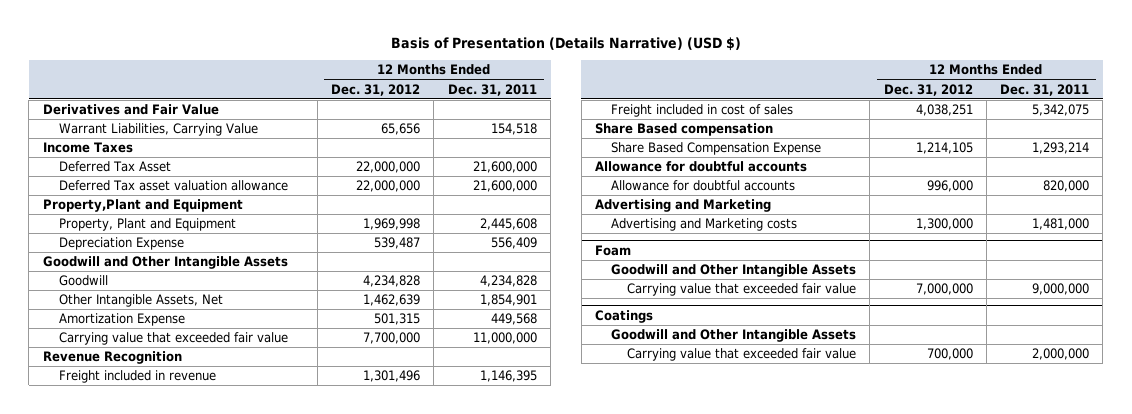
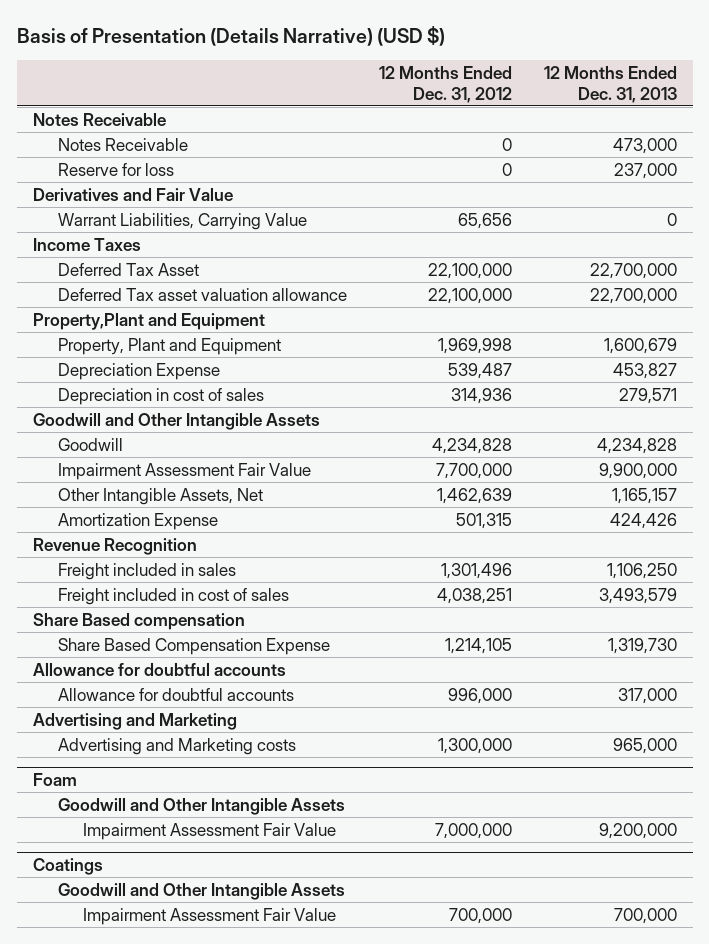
- | 12 Months Ended Dec. 31, 2012 | 12 Months Ended Dec. 31, 2011
+ | 12 Months Ended Dec. 31, 2012 | 12 Months Ended Dec. 31, 2013
+ Notes Receivable
+ Notes Receivable | 0 | 473,000
+ Reserve for loss | 0 | 237,000
- Deferred Tax Asset | 22,000,000 | 21,600,000
- Deferred Tax asset valuation allowance | 22,000,000 | 21,600,000
+ Deferred Tax Asset | 22,100,000 | 22,700,000
+ Deferred Tax asset valuation allowance | 22,100,000 | 22,700,000
+ Depreciation in cost of sales | 314,936 | 279,571
+ Impairment Assessment Fair Value | 7,700,000 | 9,900,000
- Carrying value that exceeded fair value | 7,700,000 | 11,000,000
- Freight included in revenue | 1,301,496 | 1,146,395
+ Freight included in sales | 1,301,496 | 1,106,250
@ Foam
- Carrying value that exceeded fair value | 7,000,000 | 9,000,000
+ Impairment Assessment Fair Value | 7,000,000 | 9,200,000
@ Coatings
- Carrying value that exceeded fair value | 700,000 | 2,000,000
+ Impairment Assessment Fair Value | 700,000 | 700,000

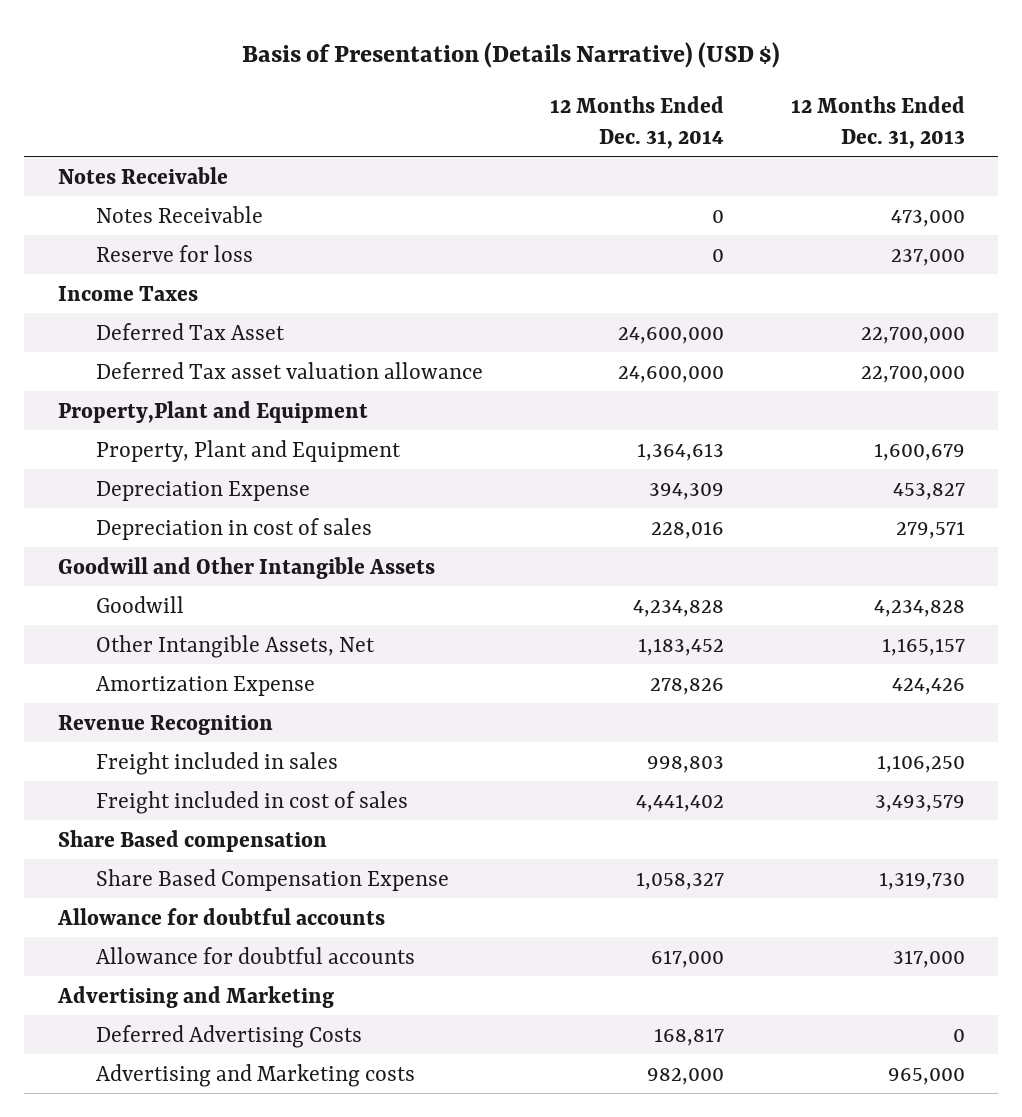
- | 12 Months Ended Dec. 31, 2012 | 12 Months Ended Dec. 31, 2013
+ | 12 Months Ended Dec. 31, 2014 | 12 Months Ended Dec. 31, 2013
- Derivatives and Fair Value
- Warrant Liabilities, Carrying Value | 65,656 | 0
- Impairment Assessment Fair Value | 7,700,000 | 9,900,000
+ Deferred Advertising Costs | 168,817 | 0
- Foam
- Goodwill and Other Intangible Assets
- Impairment Assessment Fair Value | 7,000,000 | 9,200,000
- Coatings
- Goodwill and Other Intangible Assets
- Impairment Assessment Fair Value | 700,000 | 700,000

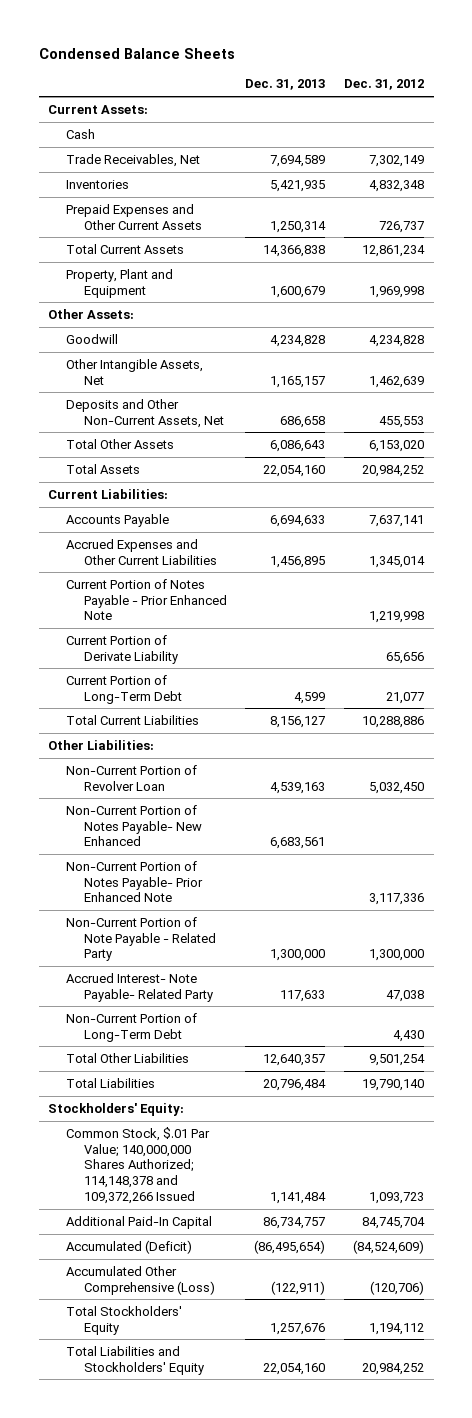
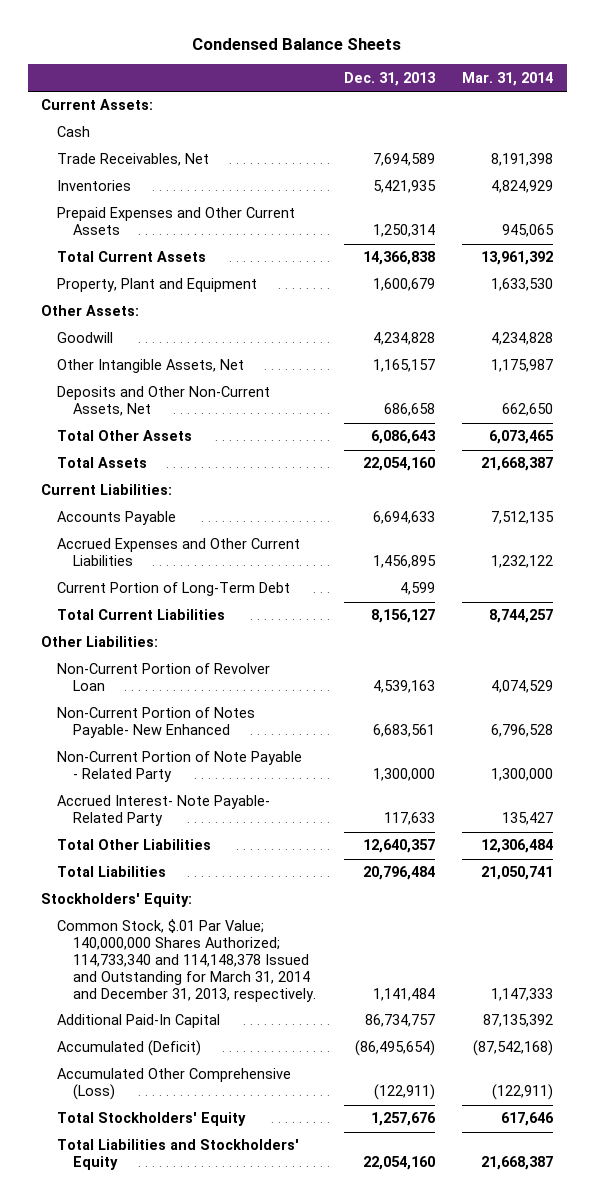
- | Dec. 31, 2013 | Dec. 31, 2012
+ | Dec. 31, 2013 | Mar. 31, 2014
- Current Portion of Notes Payable - Prior Enhanced Note | | 1,219,998
- Current Portion of Derivate Liability | | 65,656
- Non-Current Portion of Notes Payable- Prior Enhanced Note | | 3,117,336
- Non-Current Portion of Long-Term Debt | | 4,430
- Common Stock, $.01 Par Value; 140,000,000 Shares Authorized; 114,148,378 and 109,372,266 Issued | 1,141,484 | 1,093,723
+ Common Stock, $.01 Par Value; 140,000,000 Shares Authorized; 114,733,340 and 114,148,378 Issued and Outstanding for March 31, 2014 and December 31, 2013, respectively. | 1,141,484 | 1,147,333

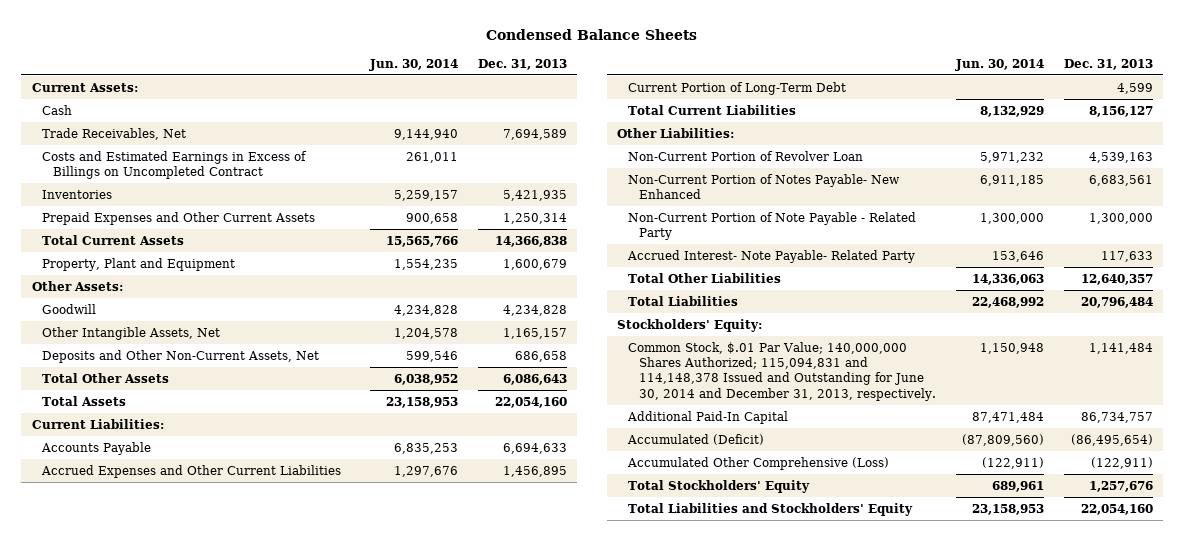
- | Dec. 31, 2013 | Mar. 31, 2014
+ | Jun. 30, 2014 | Dec. 31, 2013
+ Costs and Estimated Earnings in Excess of Billings on Uncompleted Contract | 261,011 |
- Common Stock, $.01 Par Value; 140,000,000 Shares Authorized; 114,733,340 and 114,148,378 Issued and Outstanding for March 31, 2014 and December 31, 2013, respectively. | 1,141,484 | 1,147,333
+ Common Stock, $.01 Par Value; 140,000,000 Shares Authorized; 115,094,831 and 114,148,378 Issued and Outstanding for June 30, 2014 and December 31, 2013, respectively. | 1,150,948 | 1,141,484

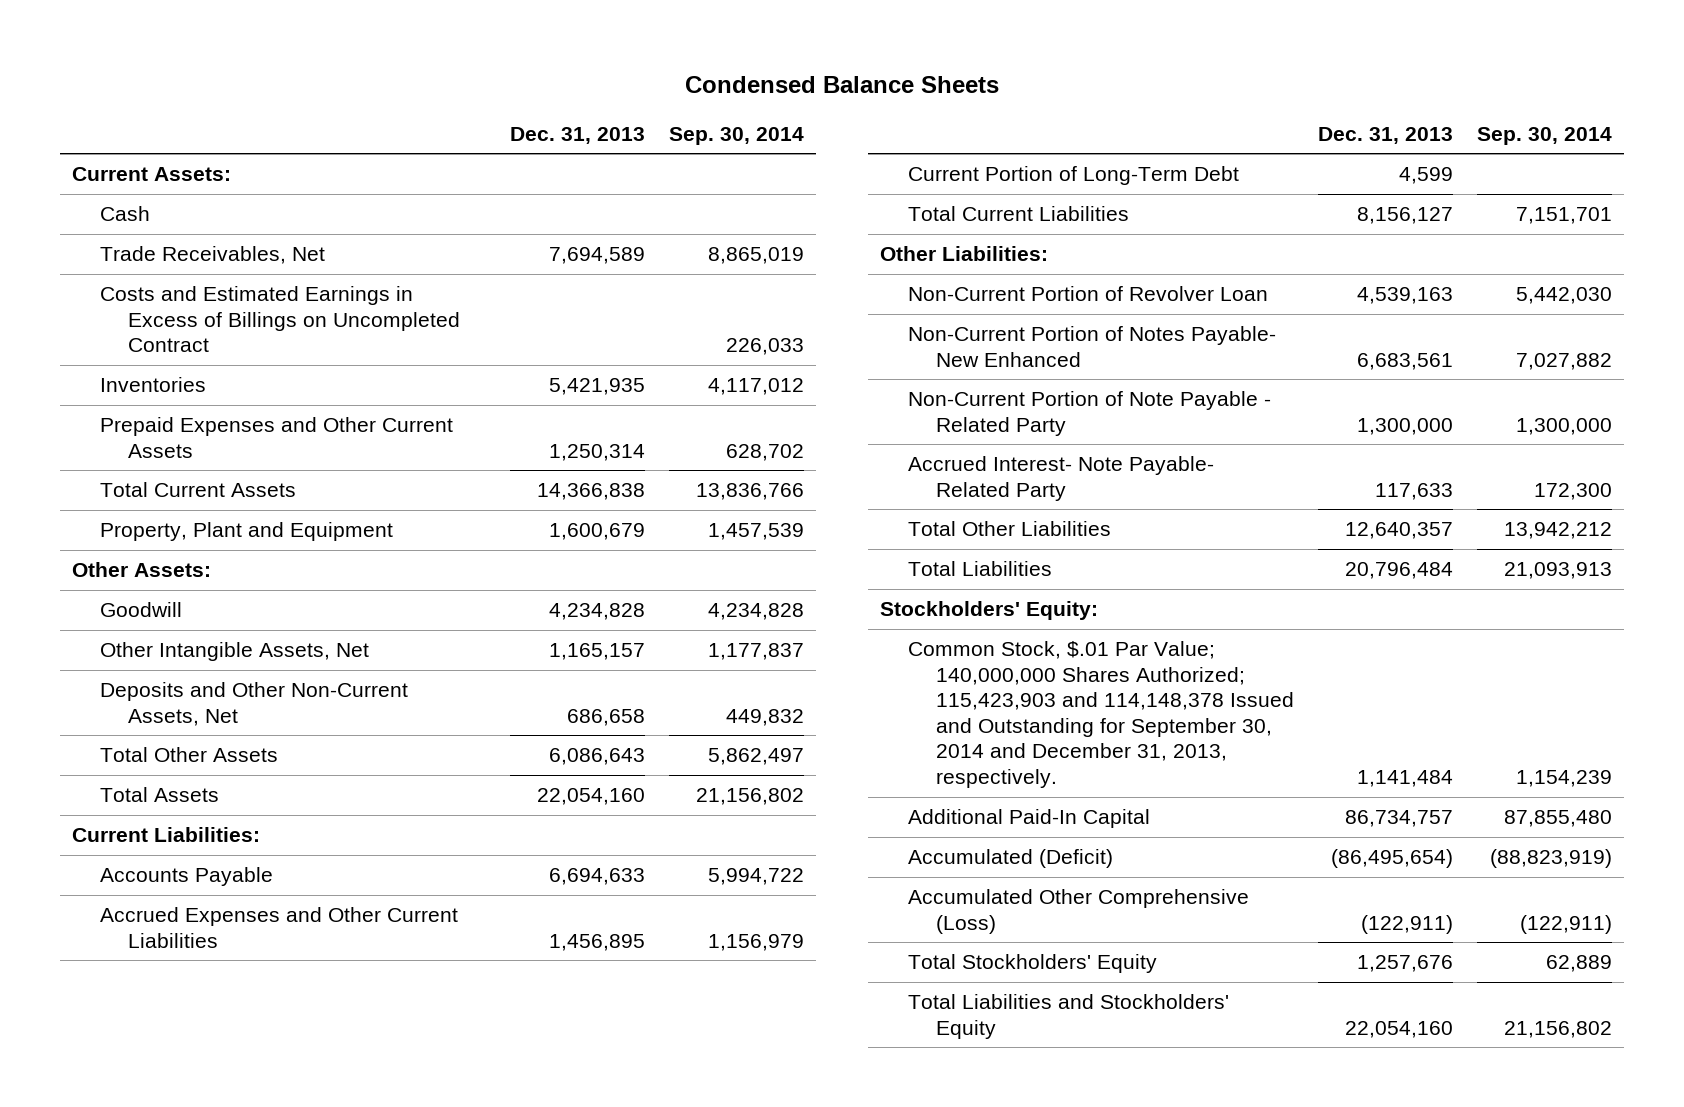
- | Jun. 30, 2014 | Dec. 31, 2013
+ | Dec. 31, 2013 | Sep. 30, 2014
- Common Stock, $.01 Par Value; 140,000,000 Shares Authorized; 115,094,831 and 114,148,378 Issued and Outstanding for June 30, 2014 and December 31, 2013, respectively. | 1,150,948 | 1,141,484
+ Common Stock, $.01 Par Value; 140,000,000 Shares Authorized; 115,423,903 and 114,148,378 Issued and Outstanding for September 30, 2014 and December 31, 2013, respectively. | 1,141,484 | 1,154,239

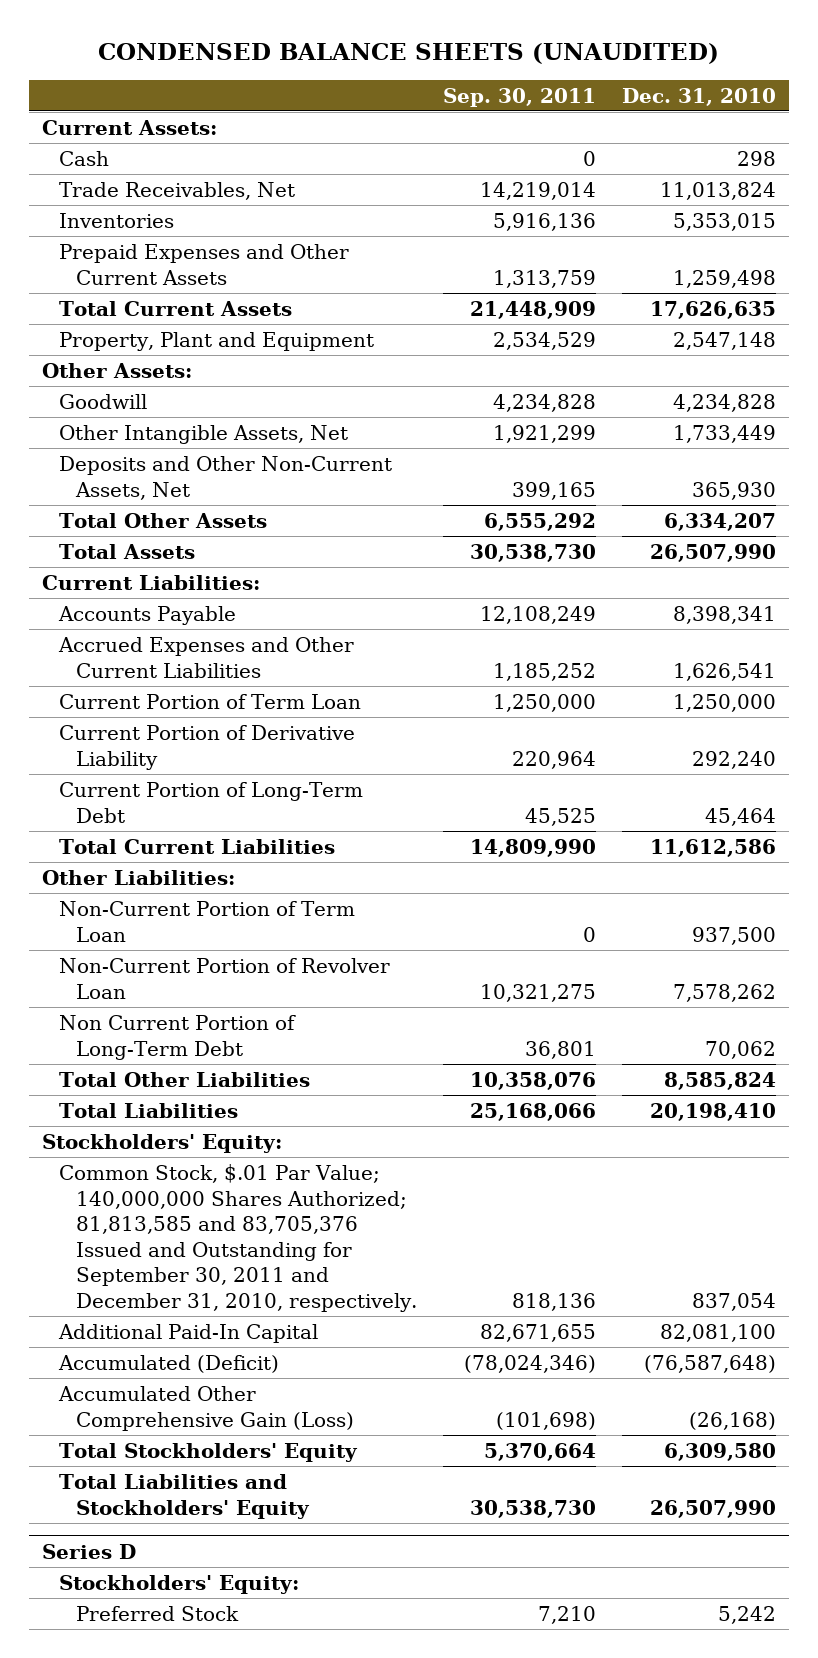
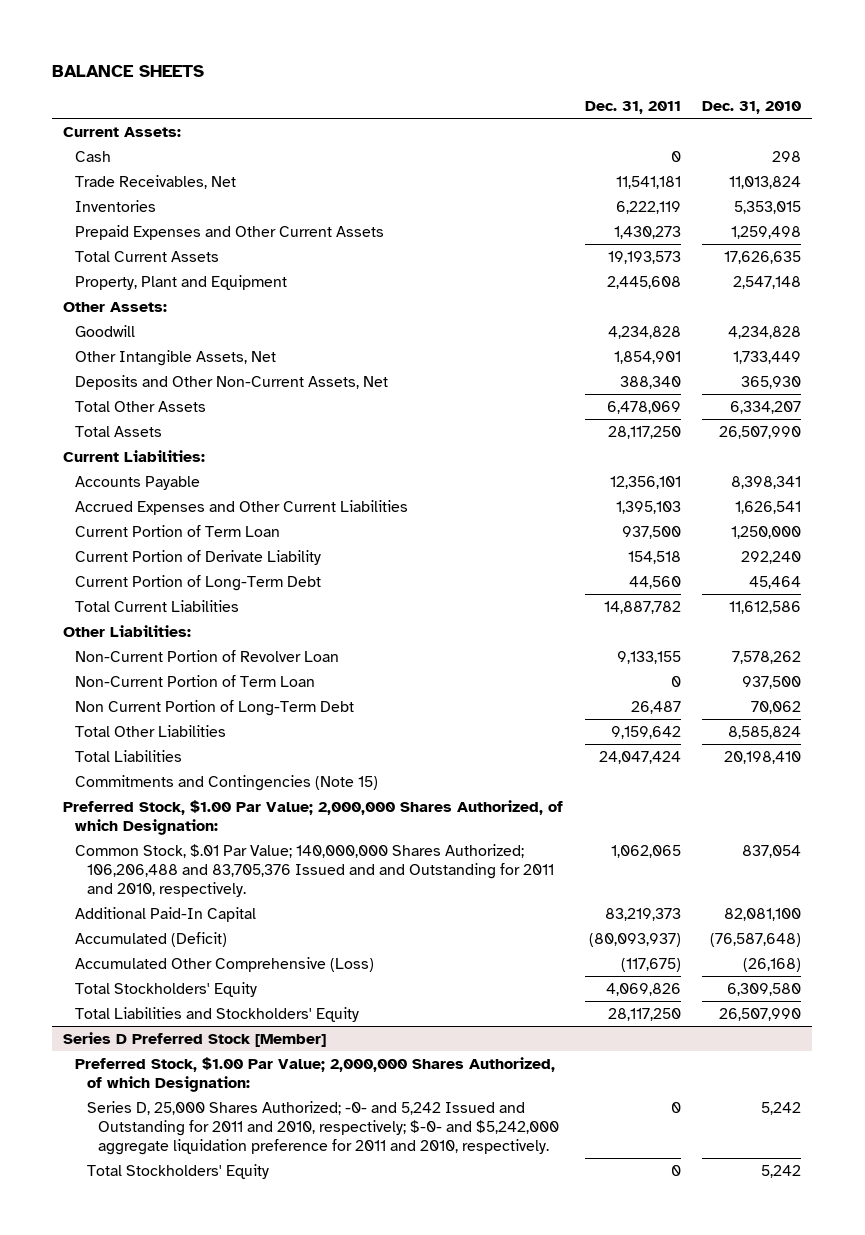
- CONDENSED BALANCE SHEETS (UNAUDITED)
+ BALANCE SHEETS
- | Sep. 30, 2011 | Dec. 31, 2010
+ | Dec. 31, 2011 | Dec. 31, 2010
- Current Portion of Derivative Liability | 220,964 | 292,240
+ Current Portion of Derivate Liability | 154,518 | 292,240
moved down: Non-Current Portion of Term Loan | 0 | 937,500
- Stockholders' Equity:
- Common Stock, $.01 Par Value; 140,000,000 Shares Authorized; 81,813,585 and 83,705,376 Issued and Outstanding for September 30, 2011 and December 31, 2010, respectively. | 818,136 | 837,054
+ Commitments and Contingencies (Note 15)
+ Preferred Stock, $1.00 Par Value; 2,000,000 Shares Authorized, of which Designation:
+ Common Stock, $.01 Par Value; 140,000,000 Shares Authorized; 106,206,488 and 83,705,376 Issued and and Outstanding for 2011 and 2010, respectively. | 1,062,065 | 837,054
- Accumulated Other Comprehensive Gain (Loss) | (101,698) | (26,168)
+ Accumulated Other Comprehensive (Loss) | (117,675) | (26,168)
- Series D
- Stockholders' Equity:
- Preferred Stock | 7,210 | 5,242
+ Series D Preferred Stock [Member]
+ Preferred Stock, $1.00 Par Value; 2,000,000 Shares Authorized, of which Designation:
+ Series D, 25,000 Shares Authorized; -0- and 5,242 Issued and Outstanding for 2011 and 2010, respectively; $-0- and $5,242,000 aggregate liquidation preference for 2011 and 2010, respectively. | 0 | 5,242
+ Total Stockholders' Equity | 0 | 5,242

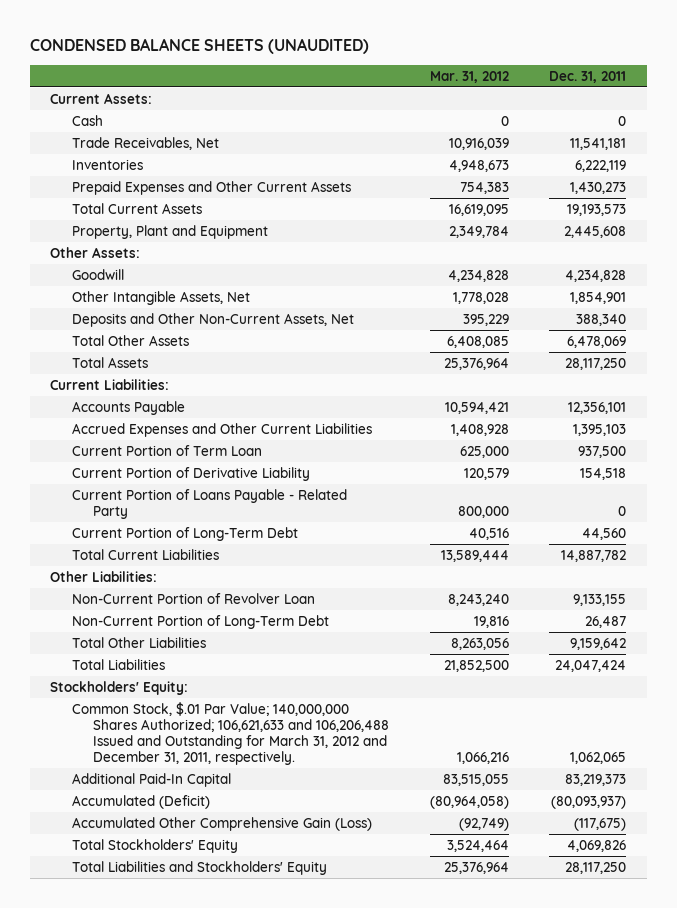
- BALANCE SHEETS
+ CONDENSED BALANCE SHEETS (UNAUDITED)
- | Dec. 31, 2011 | Dec. 31, 2010
+ | Mar. 31, 2012 | Dec. 31, 2011
- Current Portion of Derivate Liability | 154,518 | 292,240
+ Current Portion of Derivative Liability | 120,579 | 154,518
+ Current Portion of Loans Payable - Related Party | 800,000 | 0
- Non-Current Portion of Term Loan | 0 | 937,500
- Non Current Portion of Long-Term Debt | 26,487 | 70,062
+ Non-Current Portion of Long-Term Debt | 19,816 | 26,487
- Commitments and Contingencies (Note 15)
- Preferred Stock, $1.00 Par Value; 2,000,000 Shares Authorized, of which Designation:
- Common Stock, $.01 Par Value; 140,000,000 Shares Authorized; 106,206,488 and 83,705,376 Issued and and Outstanding for 2011 and 2010, respectively. | 1,062,065 | 837,054
+ Stockholders' Equity:
+ Common Stock, $.01 Par Value; 140,000,000 Shares Authorized; 106,621,633 and 106,206,488 Issued and Outstanding for March 31, 2012 and December 31, 2011, respectively. | 1,066,216 | 1,062,065
- Accumulated Other Comprehensive (Loss) | (117,675) | (26,168)
+ Accumulated Other Comprehensive Gain (Loss) | (92,749) | (117,675)
- Series D Preferred Stock [Member]
- Preferred Stock, $1.00 Par Value; 2,000,000 Shares Authorized, of which Designation:
- Series D, 25,000 Shares Authorized; -0- and 5,242 Issued and Outstanding for 2011 and 2010, respectively; $-0- and $5,242,000 aggregate liquidation preference for 2011 and 2010, respectively. | 0 | 5,242
- Total Stockholders' Equity | 0 | 5,242

